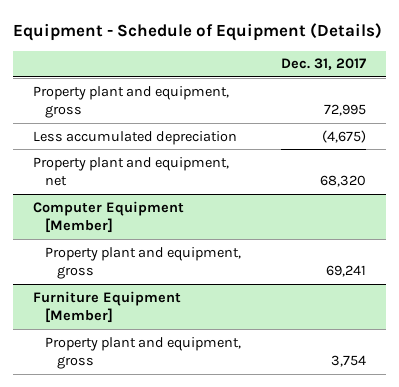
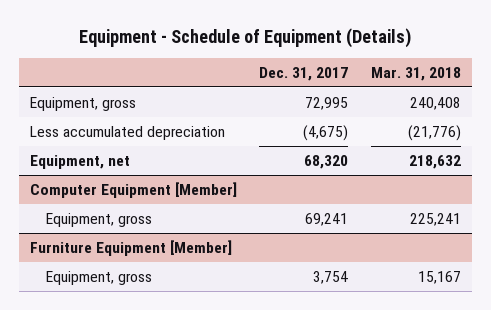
- | Dec. 31, 2017
+ | Dec. 31, 2017 | Mar. 31, 2018
- Property plant and equipment, gross | 72,995
+ Equipment, gross | 72,995 | 240,408
- Property plant and equipment, net | 68,320
+ Equipment, net | 68,320 | 218,632
@ Computer Equipment [Member]
- Property plant and equipment, gross | 69,241
+ Equipment, gross | 69,241 | 225,241
@ Furniture Equipment [Member]
- Property plant and equipment, gross | 3,754
+ Equipment, gross | 3,754 | 15,167

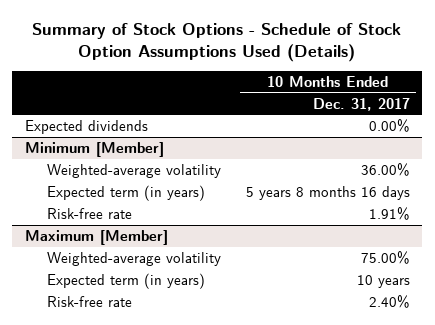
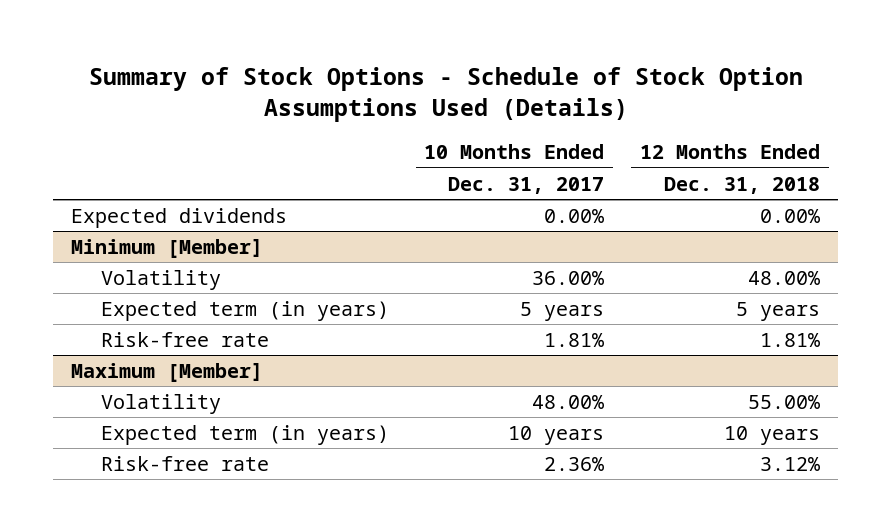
- | 10 Months Ended Dec. 31, 2017
+ | 10 Months Ended Dec. 31, 2017 | 12 Months Ended Dec. 31, 2018
@ Minimum [Member]
- Weighted-average volatility | 36.00%
- Expected term (in years) | 5 years 8 months 16 days
- Risk-free rate | 1.91%
+ Volatility | 36.00% | 48.00%
+ Expected term (in years) | 5 years | 5 years
+ Risk-free rate | 1.81% | 1.81%
@ Maximum [Member]
- Weighted-average volatility | 75.00%
+ Volatility | 48.00% | 55.00%
- Risk-free rate | 2.40%
+ Risk-free rate | 2.36% | 3.12%

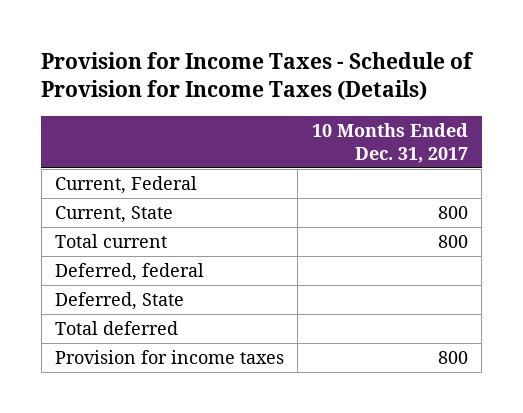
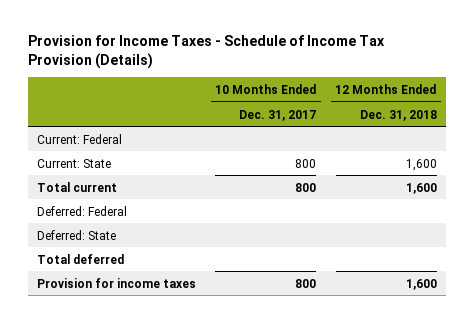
- Provision for Income Taxes - Schedule of Provision for Income Taxes (Details)
+ Provision for Income Taxes - Schedule of Income Tax Provision (Details)
- | 10 Months Ended Dec. 31, 2017
+ | 10 Months Ended Dec. 31, 2017 | 12 Months Ended Dec. 31, 2018
- Current, Federal
- Current, State | 800
+ Current: Federal
+ Current: State | 800 | 1,600
- Deferred, federal
- Deferred, State
+ Deferred: Federal
+ Deferred: State

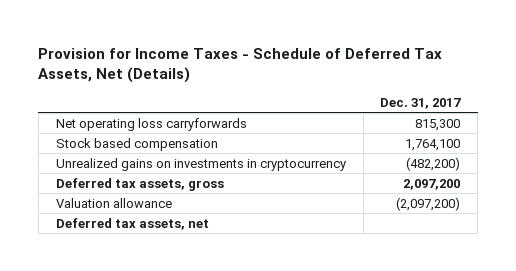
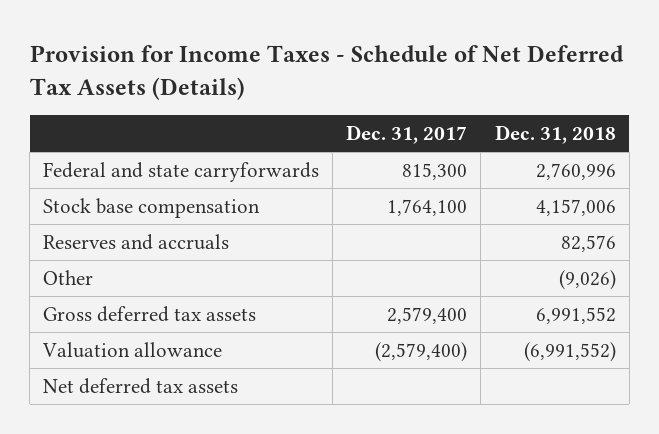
- Provision for Income Taxes - Schedule of Deferred Tax Assets, Net (Details)
+ Provision for Income Taxes - Schedule of Net Deferred Tax Assets (Details)
- | Dec. 31, 2017
+ | Dec. 31, 2017 | Dec. 31, 2018
- Net operating loss carryforwards | 815,300
- Stock based compensation | 1,764,100
- Unrealized gains on investments in cryptocurrency | (482,200)
- Deferred tax assets, gross | 2,097,200
- Valuation allowance | (2,097,200)
- Deferred tax assets, net
+ Federal and state carryforwards | 815,300 | 2,760,996
+ Stock base compensation | 1,764,100 | 4,157,006
+ Reserves and accruals | | 82,576
+ Other | | (9,026)
+ Gross deferred tax assets | 2,579,400 | 6,991,552
+ Valuation allowance | (2,579,400) | (6,991,552)
+ Net deferred tax assets

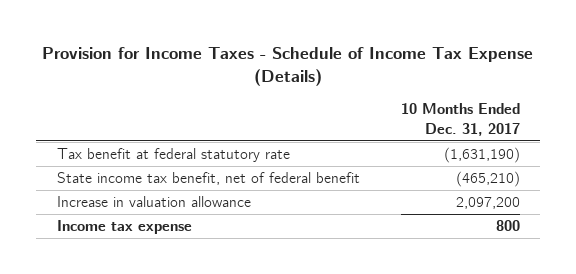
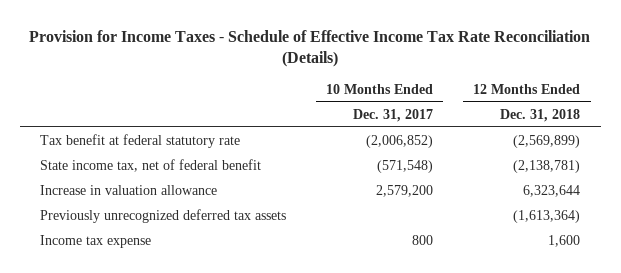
- Provision for Income Taxes - Schedule of Income Tax Expense (Details)
+ Provision for Income Taxes - Schedule of Effective Income Tax Rate Reconciliation (Details)
- | 10 Months Ended Dec. 31, 2017
+ | 10 Months Ended Dec. 31, 2017 | 12 Months Ended Dec. 31, 2018
- Tax benefit at federal statutory rate | (1,631,190)
- State income tax benefit, net of federal benefit | (465,210)
- Increase in valuation allowance | 2,097,200
+ Tax benefit at federal statutory rate | (2,006,852) | (2,569,899)
+ State income tax, net of federal benefit | (571,548) | (2,138,781)
+ Increase in valuation allowance | 2,579,200 | 6,323,644
+ Previously unrecognized deferred tax assets | | (1,613,364)

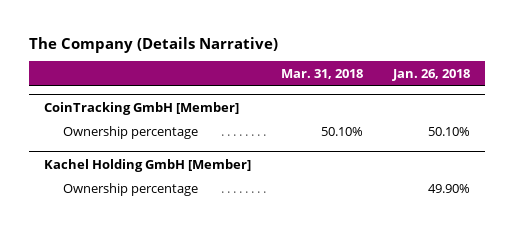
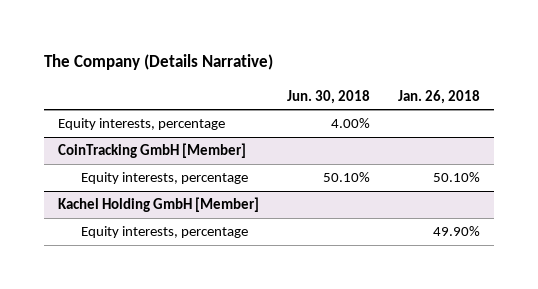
- | Mar. 31, 2018 | Jan. 26, 2018
+ | Jun. 30, 2018 | Jan. 26, 2018
+ Equity interests, percentage | 4.00% |
@ CoinTracking GmbH [Member]
- Ownership percentage | 50.10% | 50.10%
+ Equity interests, percentage | 50.10% | 50.10%
@ Kachel Holding GmbH [Member]
- Ownership percentage | | 49.90%
+ Equity interests, percentage | | 49.90%

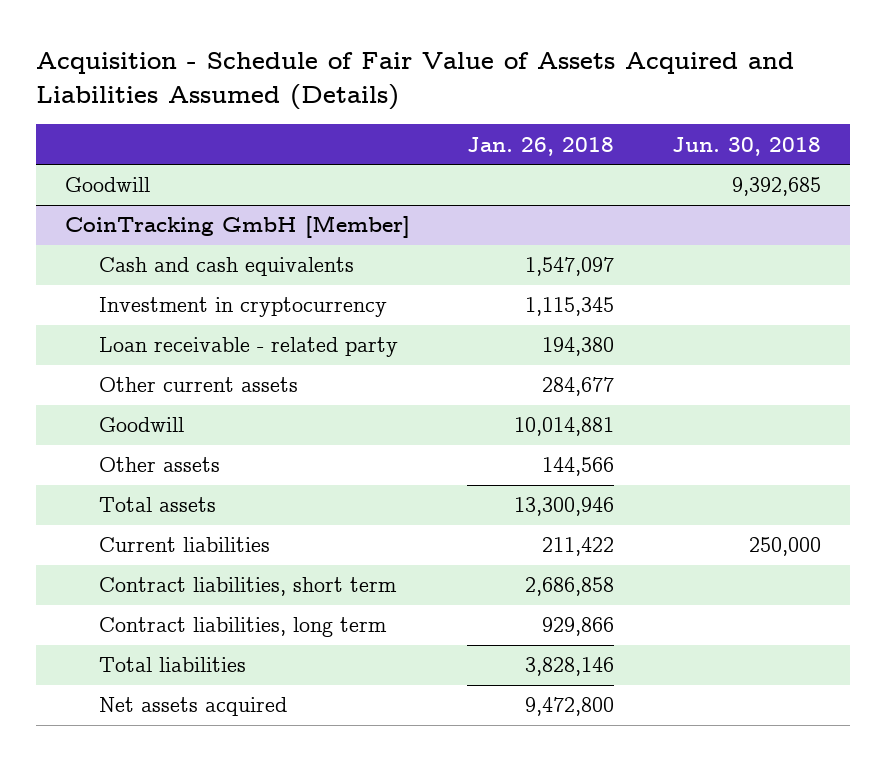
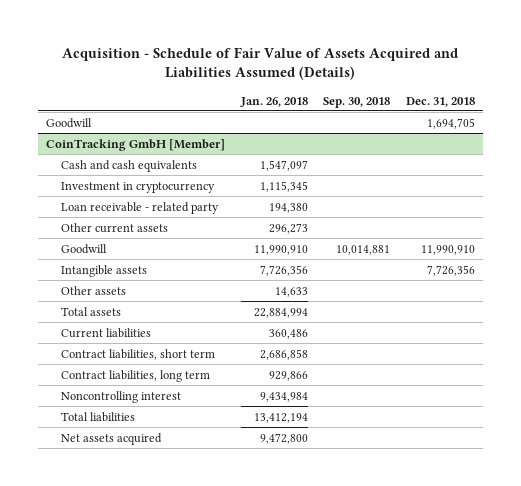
- | Jan. 26, 2018 | Jun. 30, 2018
+ | Jan. 26, 2018 | Sep. 30, 2018 | Dec. 31, 2018
@ CoinTracking GmbH [Member]
- Other current assets | 284,677 |
- Goodwill | 10,014,881 |
- Other assets | 144,566 |
- Total assets | 13,300,946 |
- Current liabilities | 211,422 | 250,000
+ Other current assets | 296,273 | |
+ Goodwill | 11,990,910 | 10,014,881 | 11,990,910
+ Intangible assets | 7,726,356 | | 7,726,356
+ Other assets | 14,633 | |
+ Total assets | 22,884,994 | |
+ Current liabilities | 360,486 | |
- Total liabilities | 3,828,146 |
+ Noncontrolling interest | 9,434,984 | |
+ Total liabilities | 13,412,194 | |

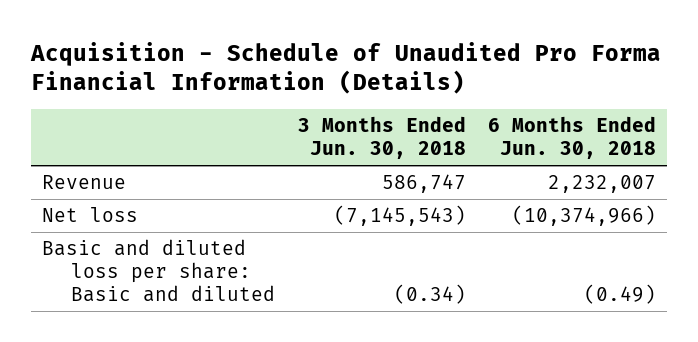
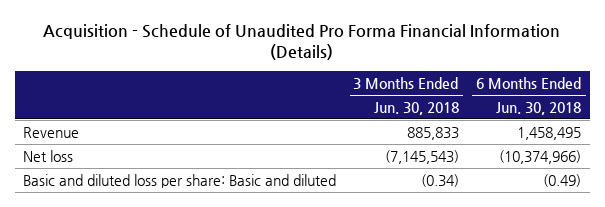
- Revenue | 586,747 | 2,232,007
+ Revenue | 885,833 | 1,458,495

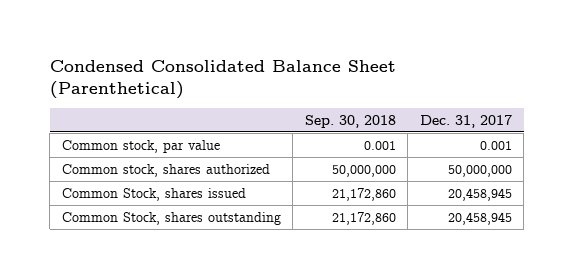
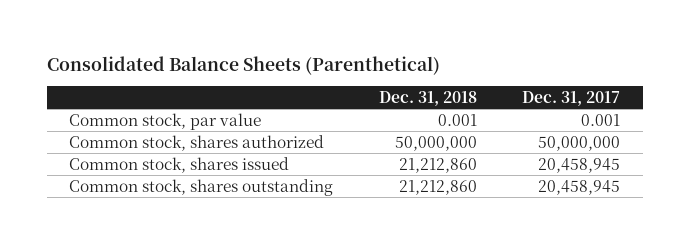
- Condensed Consolidated Balance Sheet (Parenthetical)
+ Consolidated Balance Sheets (Parenthetical)
- | Sep. 30, 2018 | Dec. 31, 2017
+ | Dec. 31, 2018 | Dec. 31, 2017
- Common Stock, shares issued | 21,172,860 | 20,458,945
- Common Stock, shares outstanding | 21,172,860 | 20,458,945
+ Common stock, shares issued | 21,212,860 | 20,458,945
+ Common stock, shares outstanding | 21,212,860 | 20,458,945

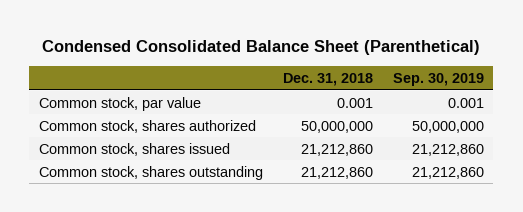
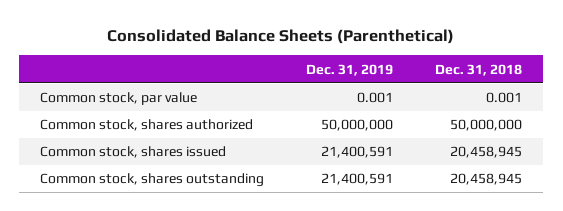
- Condensed Consolidated Balance Sheet (Parenthetical)
+ Consolidated Balance Sheets (Parenthetical)
- | Dec. 31, 2018 | Sep. 30, 2019
+ | Dec. 31, 2019 | Dec. 31, 2018
- Common stock, shares issued | 21,212,860 | 21,212,860
- Common stock, shares outstanding | 21,212,860 | 21,212,860
+ Common stock, shares issued | 21,400,591 | 20,458,945
+ Common stock, shares outstanding | 21,400,591 | 20,458,945

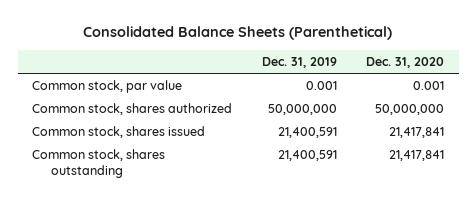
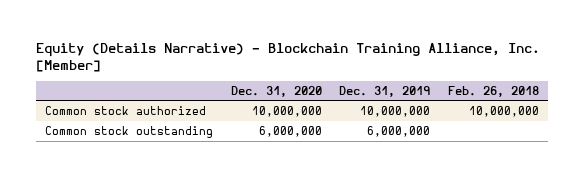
- Consolidated Balance Sheets (Parenthetical)
+ Equity (Details Narrative) - Blockchain Training Alliance, Inc. [Member]
- | Dec. 31, 2019 | Dec. 31, 2020
+ | Dec. 31, 2020 | Dec. 31, 2019 | Feb. 26, 2018
- Common stock, par value | 0.001 | 0.001
- Common stock, shares authorized | 50,000,000 | 50,000,000
- Common stock, shares issued | 21,400,591 | 21,417,841
- Common stock, shares outstanding | 21,400,591 | 21,417,841
+ Common stock authorized | 10,000,000 | 10,000,000 | 10,000,000
+ Common stock outstanding | 6,000,000 | 6,000,000 |

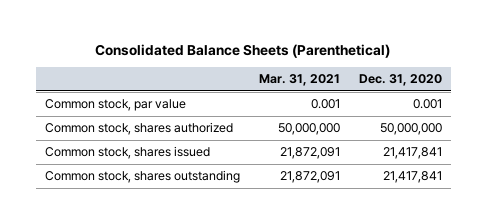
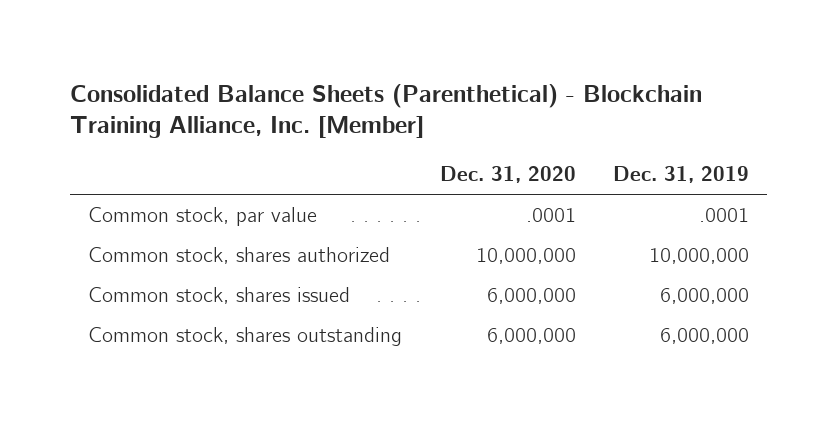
- Consolidated Balance Sheets (Parenthetical)
+ Consolidated Balance Sheets (Parenthetical) - Blockchain Training Alliance, Inc. [Member]
- | Mar. 31, 2021 | Dec. 31, 2020
+ | Dec. 31, 2020 | Dec. 31, 2019
- Common stock, par value | 0.001 | 0.001
- Common stock, shares authorized | 50,000,000 | 50,000,000
- Common stock, shares issued | 21,872,091 | 21,417,841
- Common stock, shares outstanding | 21,872,091 | 21,417,841
+ Common stock, par value | .0001 | .0001
+ Common stock, shares authorized | 10,000,000 | 10,000,000
+ Common stock, shares issued | 6,000,000 | 6,000,000
+ Common stock, shares outstanding | 6,000,000 | 6,000,000

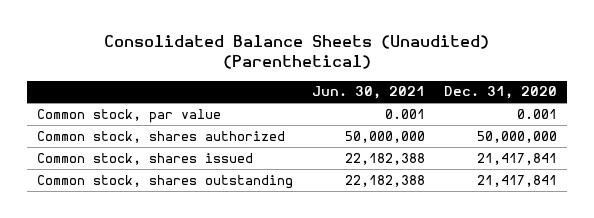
- Consolidated Balance Sheets (Parenthetical) - Blockchain Training Alliance, Inc. [Member]
+ Consolidated Balance Sheets (Unaudited) (Parenthetical)
- | Dec. 31, 2020 | Dec. 31, 2019
+ | Jun. 30, 2021 | Dec. 31, 2020
- Common stock, par value | .0001 | .0001
- Common stock, shares authorized | 10,000,000 | 10,000,000
- Common stock, shares issued | 6,000,000 | 6,000,000
- Common stock, shares outstanding | 6,000,000 | 6,000,000
+ Common stock, par value | 0.001 | 0.001
+ Common stock, shares authorized | 50,000,000 | 50,000,000
+ Common stock, shares issued | 22,182,388 | 21,417,841
+ Common stock, shares outstanding | 22,182,388 | 21,417,841

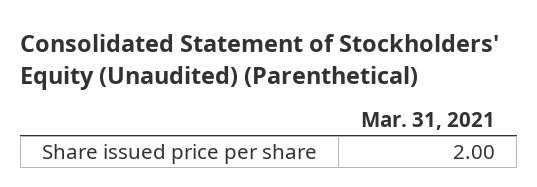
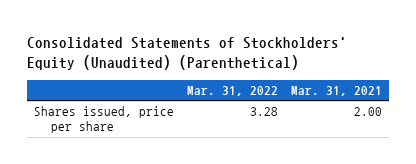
- Consolidated Statement of Stockholders' Equity (Unaudited) (Parenthetical)
+ Consolidated Statements of Stockholders' Equity (Unaudited) (Parenthetical)
- | Mar. 31, 2021
+ | Mar. 31, 2022 | Mar. 31, 2021
- Share issued price per share | 2.00
+ Shares issued, price per share | 3.28 | 2.00

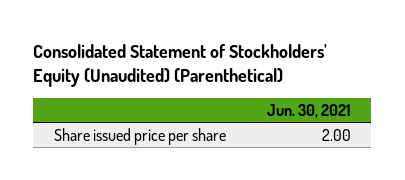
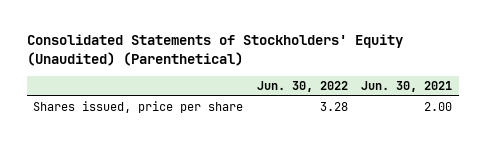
- Consolidated Statement of Stockholders' Equity (Unaudited) (Parenthetical)
+ Consolidated Statements of Stockholders' Equity (Unaudited) (Parenthetical)
- | Jun. 30, 2021
+ | Jun. 30, 2022 | Jun. 30, 2021
- Share issued price per share | 2.00
+ Shares issued, price per share | 3.28 | 2.00

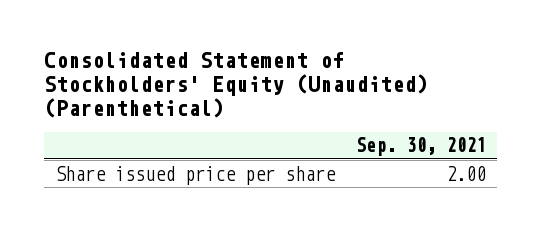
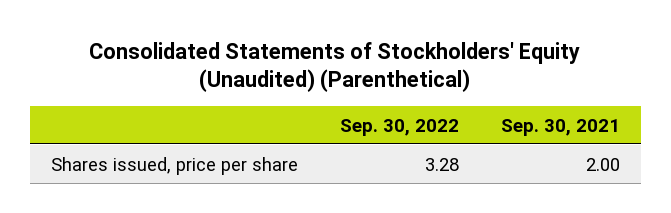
- Consolidated Statement of Stockholders' Equity (Unaudited) (Parenthetical)
+ Consolidated Statements of Stockholders' Equity (Unaudited) (Parenthetical)
- | Sep. 30, 2021
+ | Sep. 30, 2022 | Sep. 30, 2021
- Share issued price per share | 2.00
+ Shares issued, price per share | 3.28 | 2.00

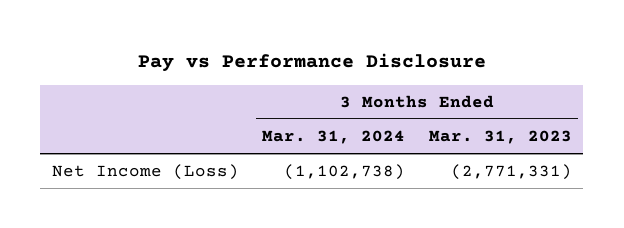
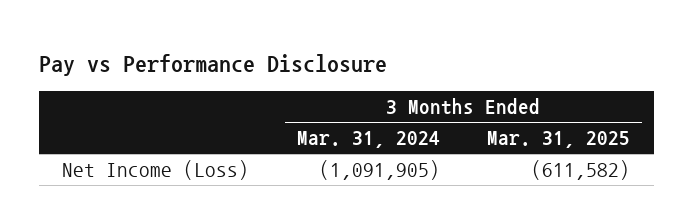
- | 3 Months Ended Mar. 31, 2024 | 3 Months Ended Mar. 31, 2023
+ | 3 Months Ended Mar. 31, 2024 | 3 Months Ended Mar. 31, 2025
- Net Income (Loss) | (1,102,738) | (2,771,331)
+ Net Income (Loss) | (1,091,905) | (611,582)

